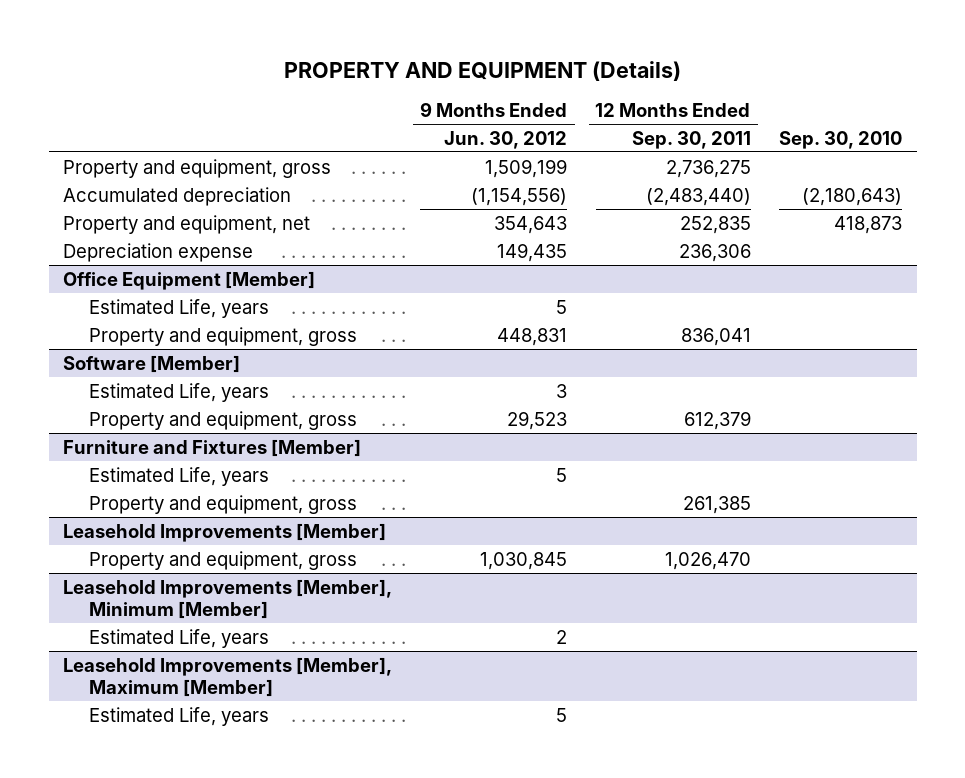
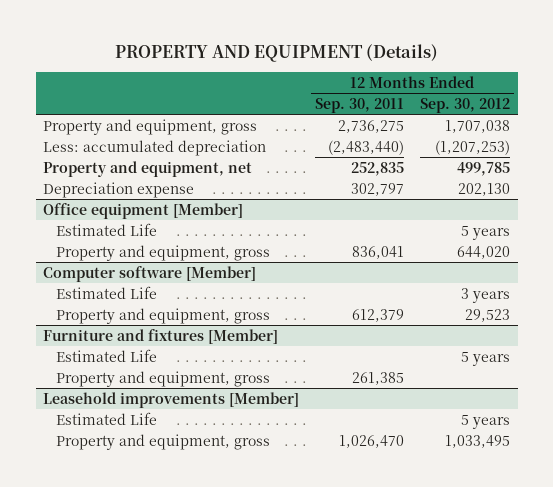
- | 9 Months Ended Jun. 30, 2012 | 12 Months Ended Sep. 30, 2011 | Sep. 30, 2010
+ | 12 Months Ended Sep. 30, 2011 | 12 Months Ended Sep. 30, 2012
- Accumulated depreciation | (1,154,556) | (2,483,440) | (2,180,643)
+ Less: accumulated depreciation | (2,483,440) | (1,207,253)
- Depreciation expense | 149,435 | 236,306 |
- Office Equipment [Member]
- Estimated Life, years | 5 | |
+ Depreciation expense | 302,797 | 202,130
+ Office equipment [Member]
+ Estimated Life | | 5 years
- Software [Member]
- Estimated Life, years | 3 | |
+ Computer software [Member]
+ Estimated Life | | 3 years
- Furniture and Fixtures [Member]
- Estimated Life, years | 5 | |
+ Furniture and fixtures [Member]
+ Estimated Life | | 5 years
- Leasehold Improvements [Member]
+ Leasehold improvements [Member]
+ Estimated Life | | 5 years
- Leasehold Improvements [Member], Minimum [Member]
- Estimated Life, years | 2 | |
- Leasehold Improvements [Member], Maximum [Member]
- Estimated Life, years | 5 | |

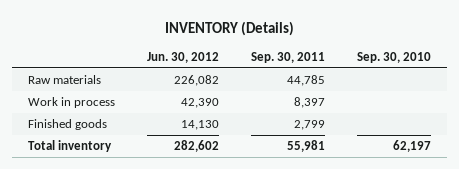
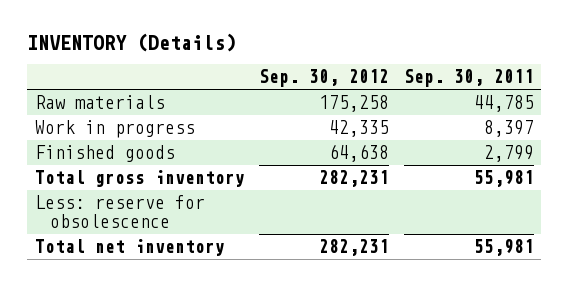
- | Jun. 30, 2012 | Sep. 30, 2011 | Sep. 30, 2010
+ | Sep. 30, 2012 | Sep. 30, 2011
- Work in process | 42,390 | 8,397 |
+ Work in progress | 42,335 | 8,397
- Total inventory | 282,602 | 55,981 | 62,197
+ Total gross inventory | 282,231 | 55,981
+ Less: reserve for obsolescence
+ Total net inventory | 282,231 | 55,981

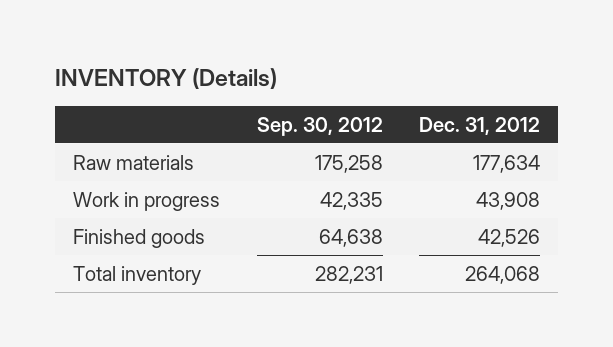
- | Sep. 30, 2012 | Sep. 30, 2011
+ | Sep. 30, 2012 | Dec. 31, 2012
- Total gross inventory | 282,231 | 55,981
- Less: reserve for obsolescence
- Total net inventory | 282,231 | 55,981
+ Total inventory | 282,231 | 264,068

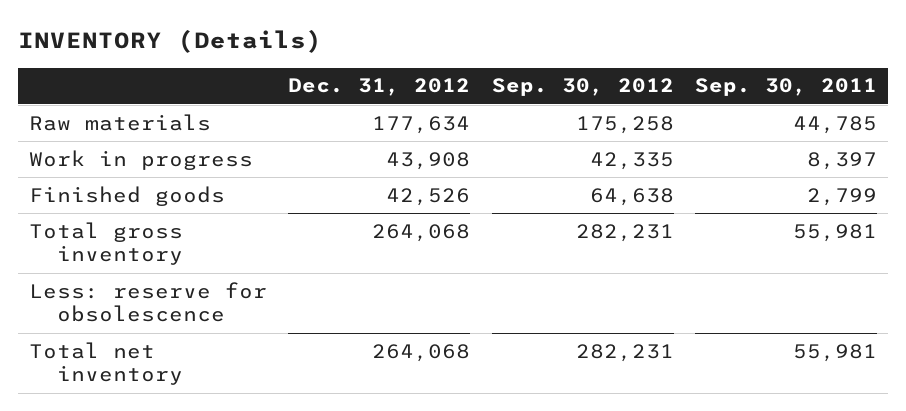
- | Sep. 30, 2012 | Dec. 31, 2012
+ | Dec. 31, 2012 | Sep. 30, 2012 | Sep. 30, 2011
- Total inventory | 282,231 | 264,068
+ Total gross inventory | 264,068 | 282,231 | 55,981
+ Less: reserve for obsolescence
+ Total net inventory | 264,068 | 282,231 | 55,981

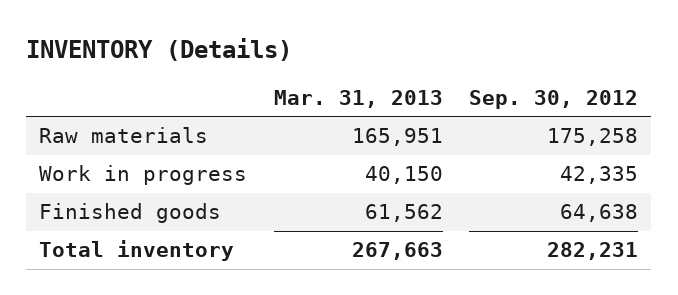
- | Dec. 31, 2012 | Sep. 30, 2012 | Sep. 30, 2011
+ | Mar. 31, 2013 | Sep. 30, 2012
- Total gross inventory | 264,068 | 282,231 | 55,981
- Less: reserve for obsolescence
- Total net inventory | 264,068 | 282,231 | 55,981
+ Total inventory | 267,663 | 282,231

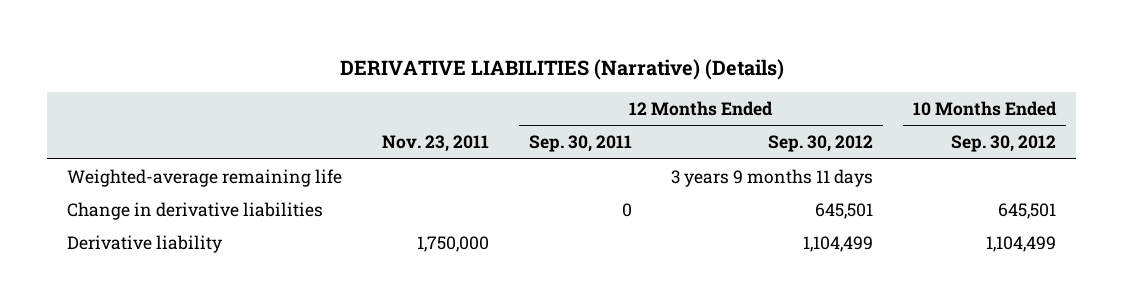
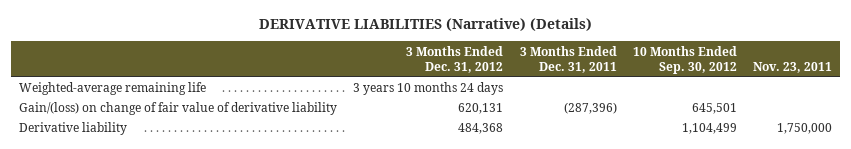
- | Nov. 23, 2011 | 12 Months Ended Sep. 30, 2011 | 12 Months Ended Sep. 30, 2012 | 10 Months Ended Sep. 30, 2012
+ | 3 Months Ended Dec. 31, 2012 | 3 Months Ended Dec. 31, 2011 | 10 Months Ended Sep. 30, 2012 | Nov. 23, 2011
- Change in derivative liabilities | | 0 | 645,501 | 645,501
+ Gain/(loss) on change of fair value of derivative liability | 620,131 | (287,396) | 645,501 |

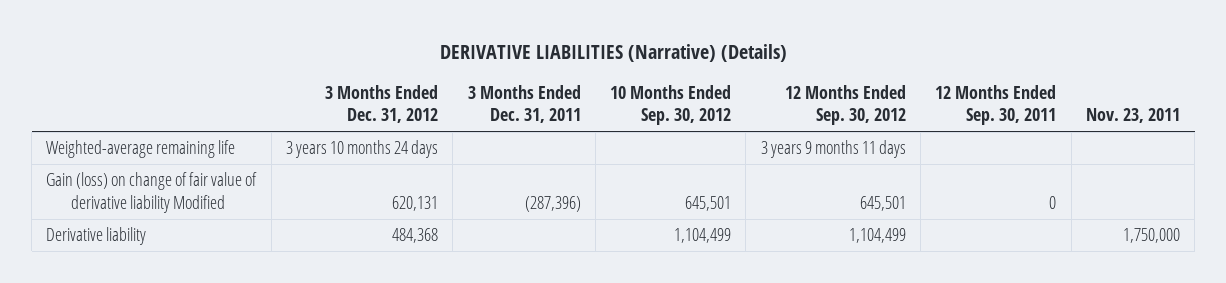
- | 3 Months Ended Dec. 31, 2012 | 3 Months Ended Dec. 31, 2011 | 10 Months Ended Sep. 30, 2012 | Nov. 23, 2011
+ | 3 Months Ended Dec. 31, 2012 | 3 Months Ended Dec. 31, 2011 | 10 Months Ended Sep. 30, 2012 | 12 Months Ended Sep. 30, 2012 | 12 Months Ended Sep. 30, 2011 | Nov. 23, 2011
- Gain/(loss) on change of fair value of derivative liability | 620,131 | (287,396) | 645,501 |
+ Gain (loss) on change of fair value of derivative liability Modified | 620,131 | (287,396) | 645,501 | 645,501 | 0 |

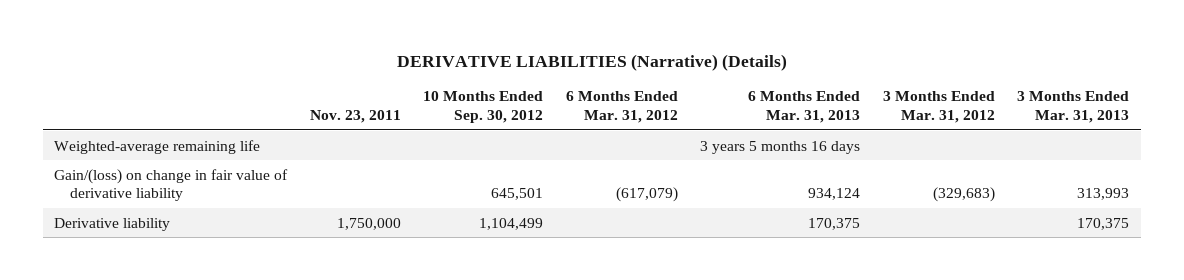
- | 3 Months Ended Dec. 31, 2012 | 3 Months Ended Dec. 31, 2011 | 10 Months Ended Sep. 30, 2012 | 12 Months Ended Sep. 30, 2012 | 12 Months Ended Sep. 30, 2011 | Nov. 23, 2011
+ | Nov. 23, 2011 | 10 Months Ended Sep. 30, 2012 | 6 Months Ended Mar. 31, 2012 | 6 Months Ended Mar. 31, 2013 | 3 Months Ended Mar. 31, 2012 | 3 Months Ended Mar. 31, 2013
- Gain (loss) on change of fair value of derivative liability Modified | 620,131 | (287,396) | 645,501 | 645,501 | 0 |
+ Gain/(loss) on change in fair value of derivative liability | | 645,501 | (617,079) | 934,124 | (329,683) | 313,993

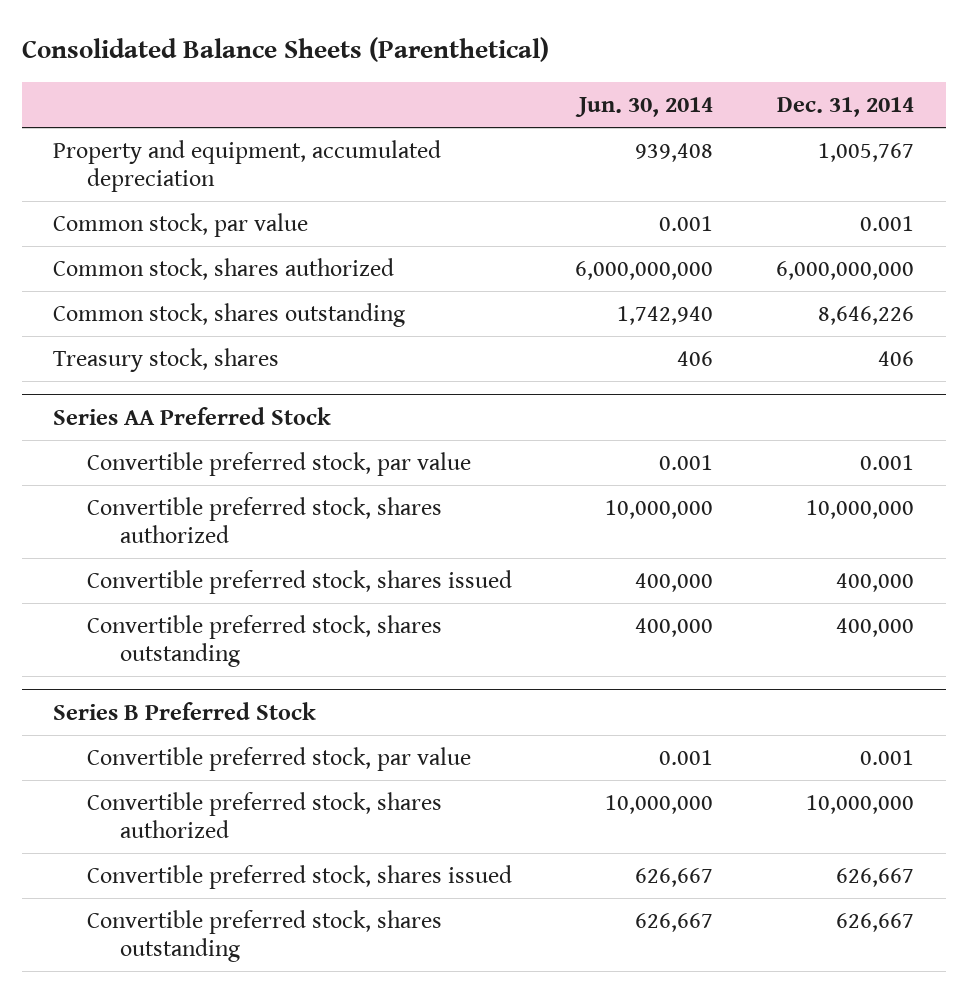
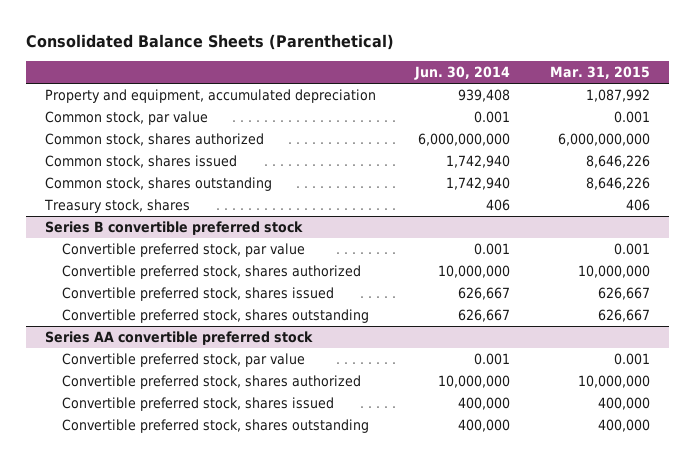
- | Jun. 30, 2014 | Dec. 31, 2014
+ | Jun. 30, 2014 | Mar. 31, 2015
+ Common stock, shares issued | 1,742,940 | 8,646,226
- Series AA Preferred Stock
- Convertible preferred stock, par value | 0.001 | 0.001
- Convertible preferred stock, shares authorized | 10,000,000 | 10,000,000
- Convertible preferred stock, shares issued | 400,000 | 400,000
- Convertible preferred stock, shares outstanding | 400,000 | 400,000
- Series B Preferred Stock
+ Series B convertible preferred stock
+ Series AA convertible preferred stock
+ Convertible preferred stock, par value | 0.001 | 0.001
+ Convertible preferred stock, shares authorized | 10,000,000 | 10,000,000
+ Convertible preferred stock, shares issued | 400,000 | 400,000
+ Convertible preferred stock, shares outstanding | 400,000 | 400,000

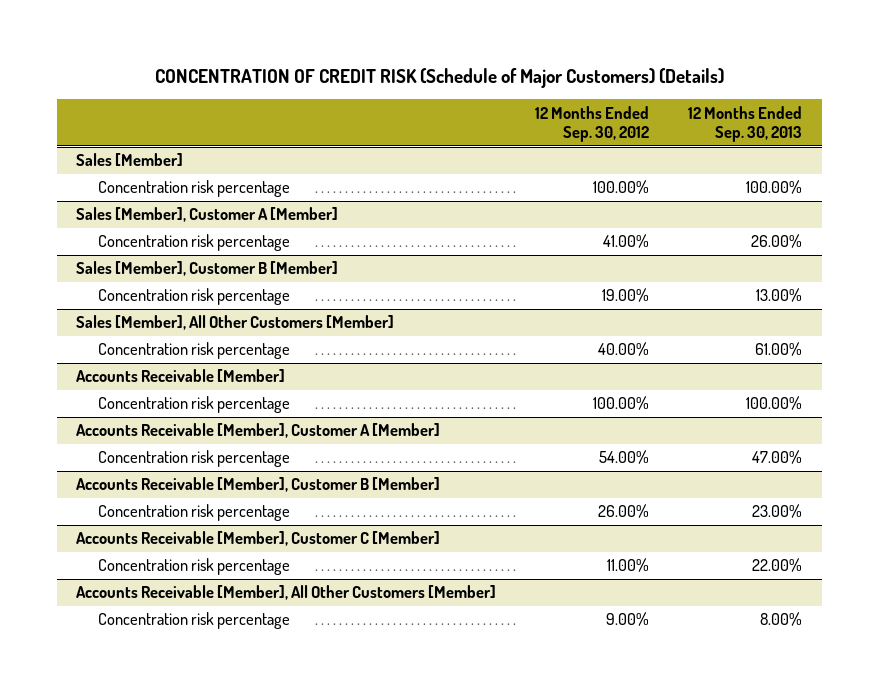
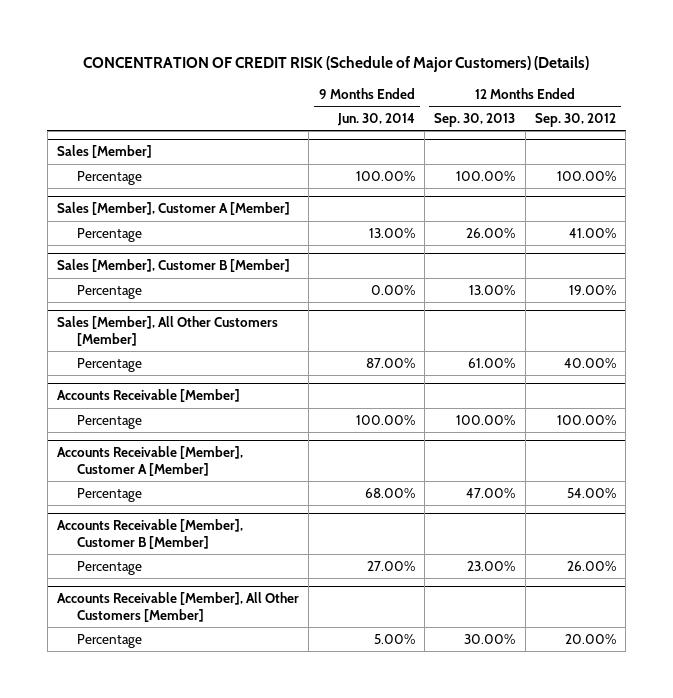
- | 12 Months Ended Sep. 30, 2012 | 12 Months Ended Sep. 30, 2013
+ | 9 Months Ended Jun. 30, 2014 | 12 Months Ended Sep. 30, 2013 | 12 Months Ended Sep. 30, 2012
@ Sales [Member]
- Concentration risk percentage | 100.00% | 100.00%
+ Percentage | 100.00% | 100.00% | 100.00%
@ Sales [Member], Customer A [Member]
- Concentration risk percentage | 41.00% | 26.00%
+ Percentage | 13.00% | 26.00% | 41.00%
@ Sales [Member], Customer B [Member]
- Concentration risk percentage | 19.00% | 13.00%
+ Percentage | 0.00% | 13.00% | 19.00%
@ Sales [Member], All Other Customers [Member]
- Concentration risk percentage | 40.00% | 61.00%
+ Percentage | 87.00% | 61.00% | 40.00%
@ Accounts Receivable [Member]
- Concentration risk percentage | 100.00% | 100.00%
+ Percentage | 100.00% | 100.00% | 100.00%
@ Accounts Receivable [Member], Customer A [Member]
- Concentration risk percentage | 54.00% | 47.00%
+ Percentage | 68.00% | 47.00% | 54.00%
@ Accounts Receivable [Member], Customer B [Member]
- Concentration risk percentage | 26.00% | 23.00%
- Accounts Receivable [Member], Customer C [Member]
- Concentration risk percentage | 11.00% | 22.00%
@ Accounts Receivable [Member], Customer B [Member]
+ Percentage | 27.00% | 23.00% | 26.00%
@ Accounts Receivable [Member], All Other Customers [Member]
- Concentration risk percentage | 9.00% | 8.00%
+ Percentage | 5.00% | 30.00% | 20.00%

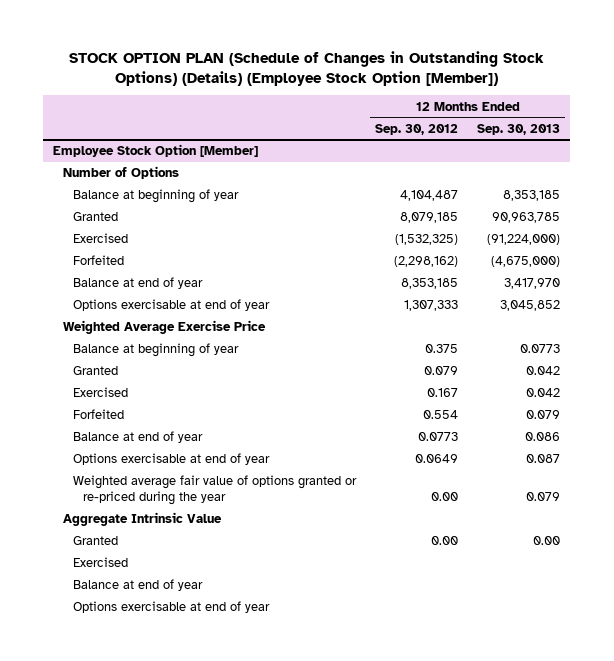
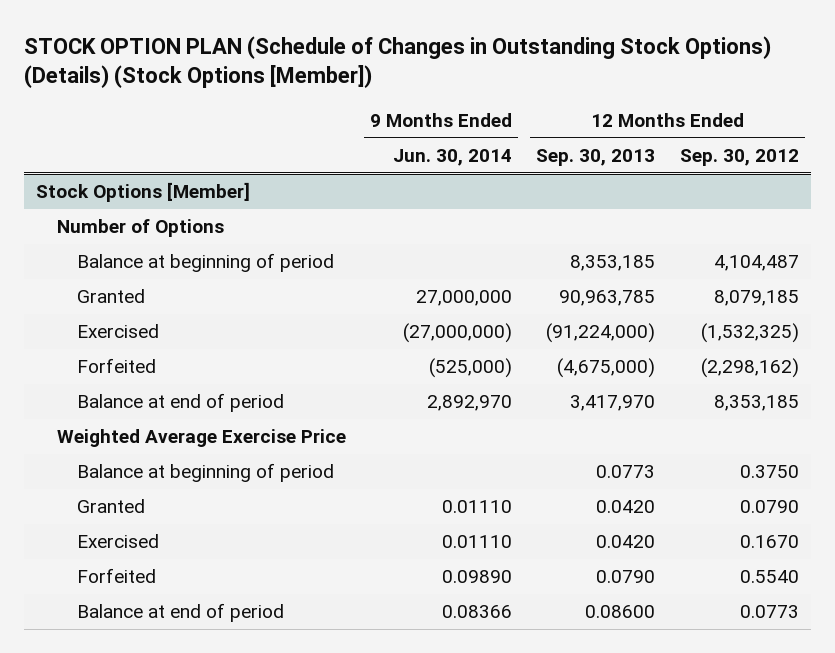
- STOCK OPTION PLAN (Schedule of Changes in Outstanding Stock Options) (Details) (Employee Stock Option [Member])
+ STOCK OPTION PLAN (Schedule of Changes in Outstanding Stock Options) (Details) (Stock Options [Member])
- | 12 Months Ended Sep. 30, 2012 | 12 Months Ended Sep. 30, 2013
+ | 9 Months Ended Jun. 30, 2014 | 12 Months Ended Sep. 30, 2013 | 12 Months Ended Sep. 30, 2012
- Employee Stock Option [Member]
+ Stock Options [Member]
- Balance at beginning of year | 4,104,487 | 8,353,185
+ Balance at beginning of period | | 8,353,185 | 4,104,487
- Balance at end of year | 8,353,185 | 3,417,970
- Options exercisable at end of year | 1,307,333 | 3,045,852
+ Balance at end of period | 2,892,970 | 3,417,970 | 8,353,185
- Balance at beginning of year | 0.375 | 0.0773
- Granted | 0.079 | 0.042
- Exercised | 0.167 | 0.042
- Forfeited | 0.554 | 0.079
- Balance at end of year | 0.0773 | 0.086
- Options exercisable at end of year | 0.0649 | 0.087
- Weighted average fair value of options granted or re-priced during the year | 0.00 | 0.079
- Aggregate Intrinsic Value
- Granted | 0.00 | 0.00
- Exercised
- Balance at end of year
- Options exercisable at end of year
+ Balance at beginning of period | | 0.0773 | 0.3750
+ Granted | 0.01110 | 0.0420 | 0.0790
+ Exercised | 0.01110 | 0.0420 | 0.1670
+ Forfeited | 0.09890 | 0.0790 | 0.5540
+ Balance at end of period | 0.08366 | 0.08600 | 0.0773

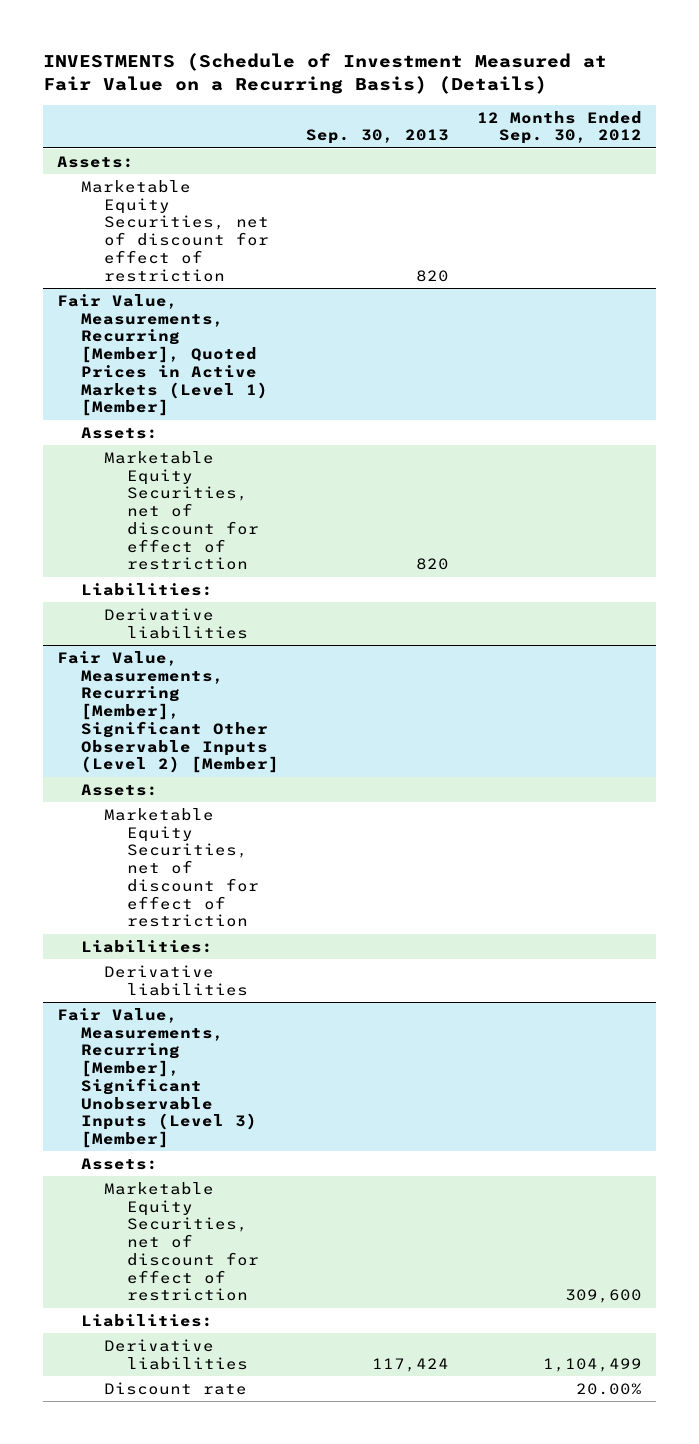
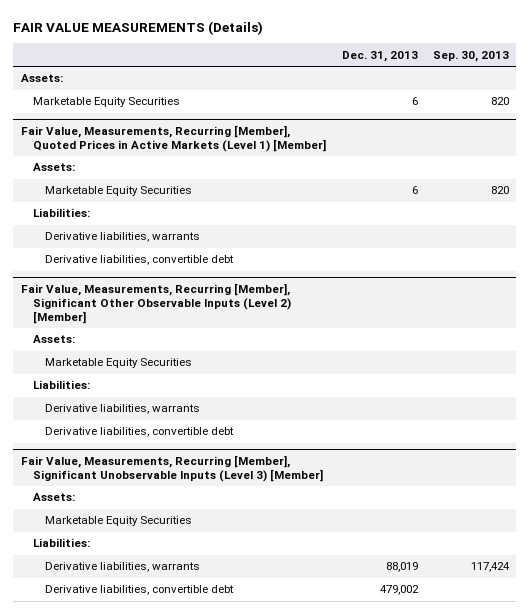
- INVESTMENTS (Schedule of Investment Measured at Fair Value on a Recurring Basis) (Details)
+ FAIR VALUE MEASUREMENTS (Details)
- | Sep. 30, 2013 | 12 Months Ended Sep. 30, 2012
+ | Dec. 31, 2013 | Sep. 30, 2013
- Marketable Equity Securities, net of discount for effect of restriction | 820 |
+ Marketable Equity Securities | 6 | 820
@ Fair Value, Measurements, Recurring [Member], Quoted Prices in Active Markets (Level 1) [Member]
- Marketable Equity Securities, net of discount for effect of restriction | 820 |
+ Marketable Equity Securities | 6 | 820
- Derivative liabilities
+ Derivative liabilities, warrants
+ Derivative liabilities, convertible debt
@ Fair Value, Measurements, Recurring [Member], Significant Other Observable Inputs (Level 2) [Member]
- Marketable Equity Securities, net of discount for effect of restriction
+ Marketable Equity Securities
- Derivative liabilities
+ Derivative liabilities, warrants
+ Derivative liabilities, convertible debt
@ Fair Value, Measurements, Recurring [Member], Significant Unobservable Inputs (Level 3) [Member]
- Marketable Equity Securities, net of discount for effect of restriction | | 309,600
+ Marketable Equity Securities
- Derivative liabilities | 117,424 | 1,104,499
- Discount rate | | 20.00%
+ Derivative liabilities, warrants | 88,019 | 117,424
+ Derivative liabilities, convertible debt | 479,002 |

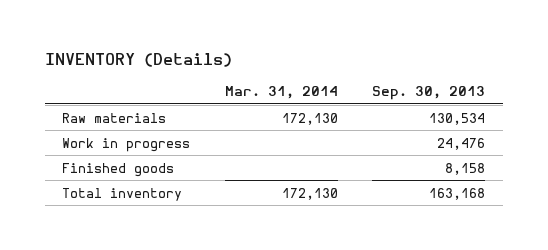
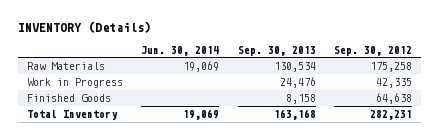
- | Mar. 31, 2014 | Sep. 30, 2013
+ | Jun. 30, 2014 | Sep. 30, 2013 | Sep. 30, 2012
- Raw materials | 172,130 | 130,534
- Work in progress | | 24,476
- Finished goods | | 8,158
- Total inventory | 172,130 | 163,168
+ Raw Materials | 19,069 | 130,534 | 175,258
+ Work in Progress | | 24,476 | 42,335
+ Finished Goods | | 8,158 | 64,638
+ Total Inventory | 19,069 | 163,168 | 282,231

